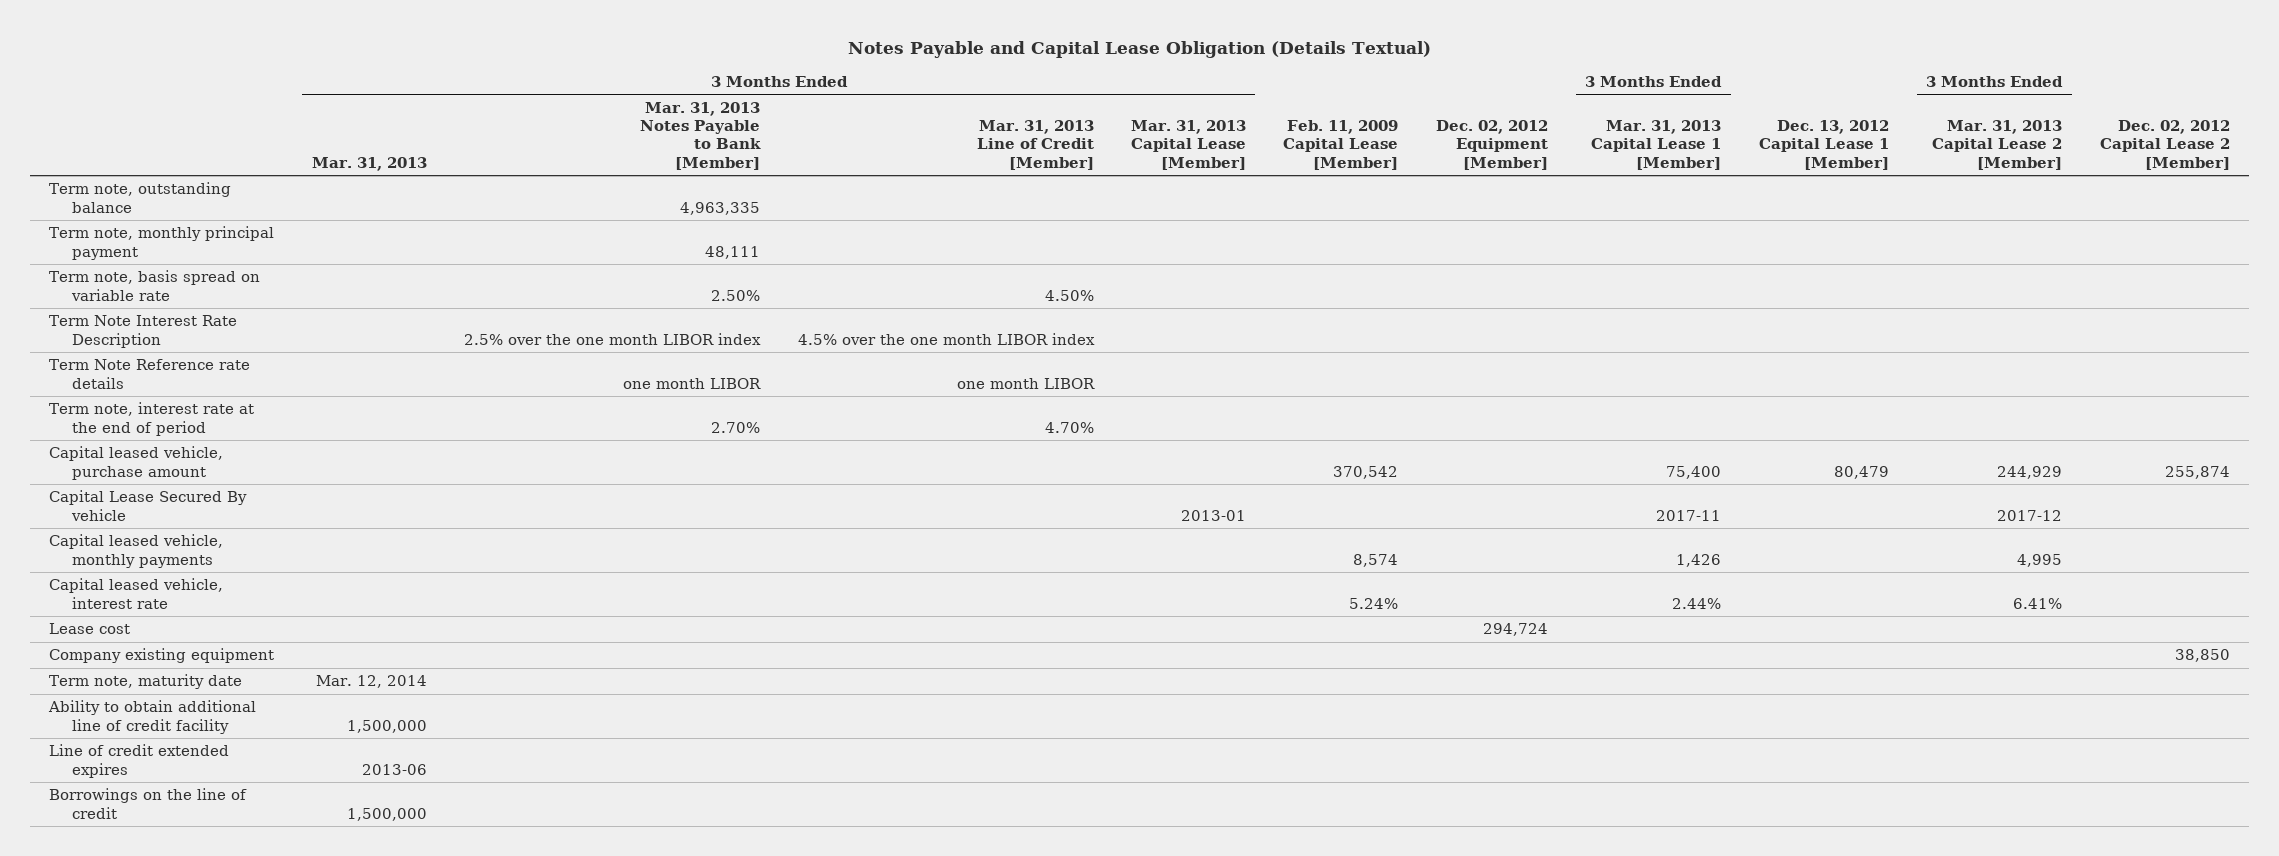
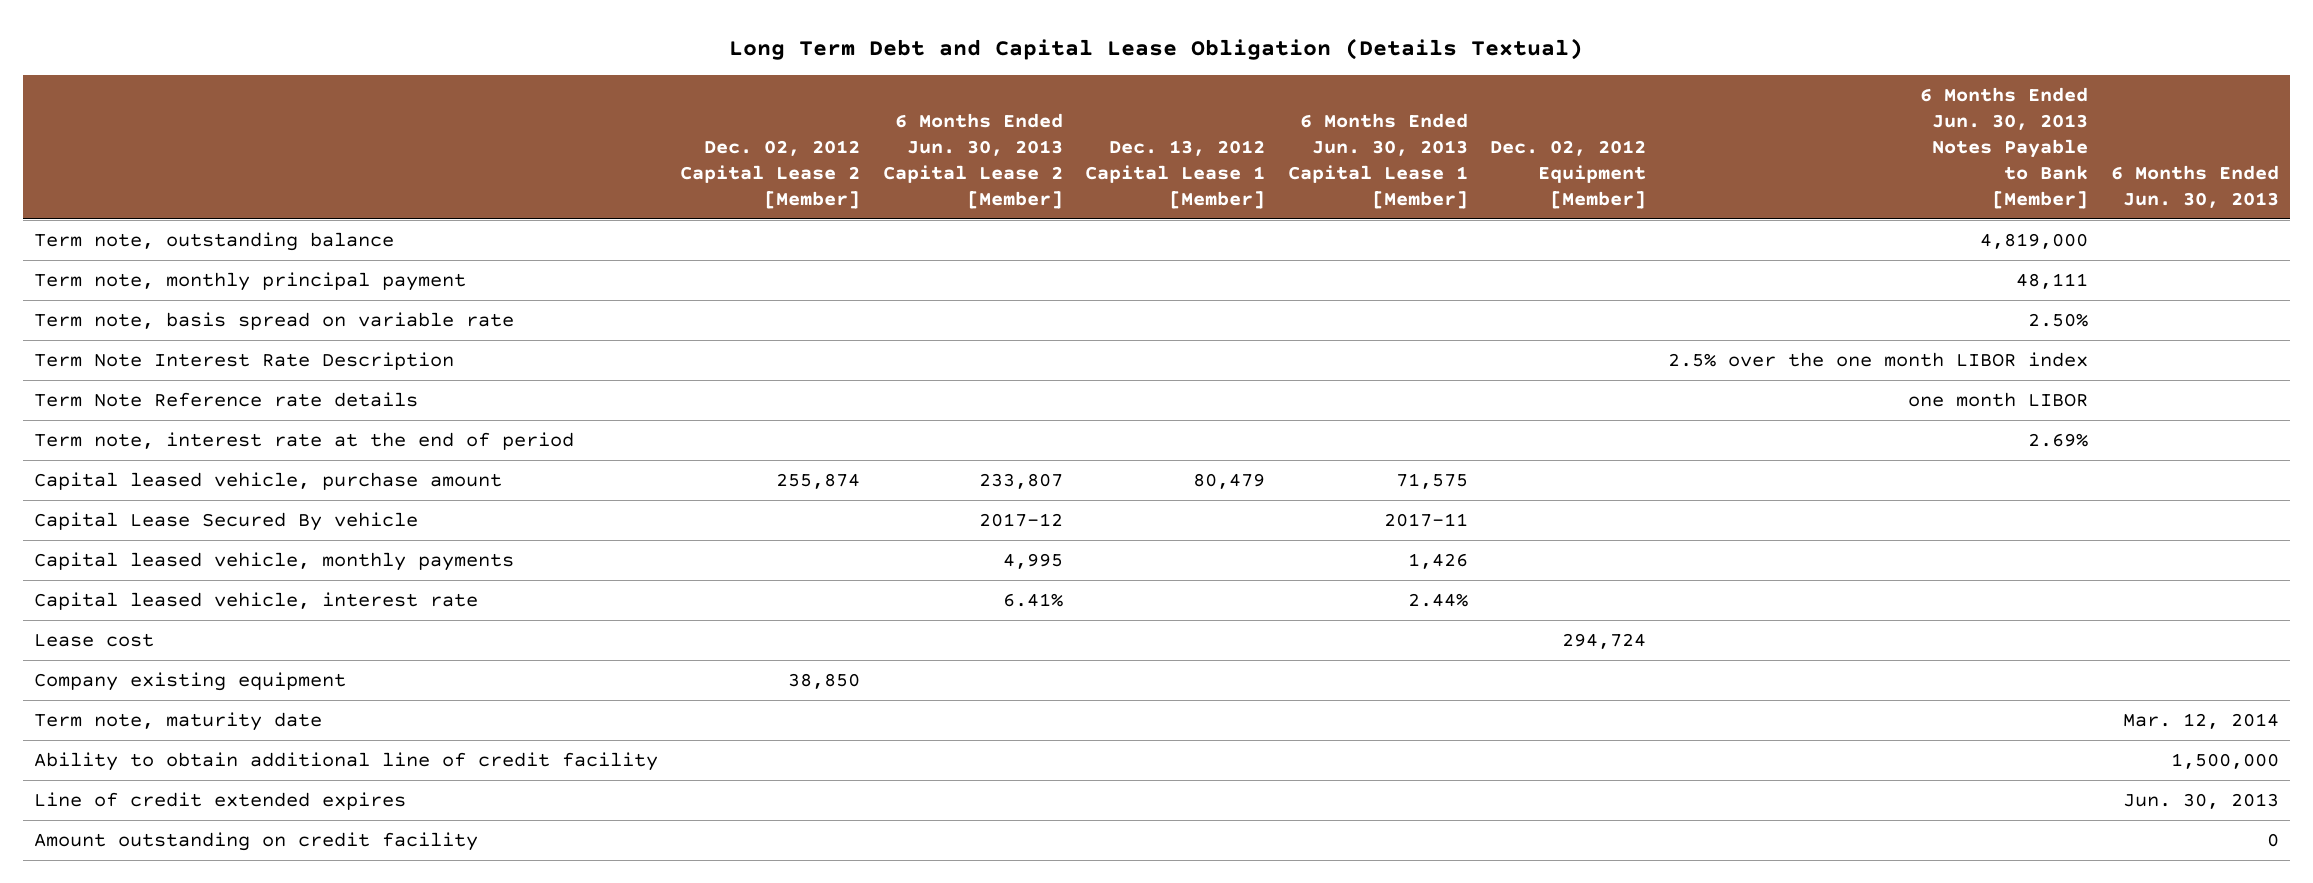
- Notes Payable and Capital Lease Obligation (Details Textual)
+ Long Term Debt and Capital Lease Obligation (Details Textual)
- | 3 Months Ended Mar. 31, 2013 | 3 Months Ended Mar. 31, 2013 Notes Payable to Bank [Member] | 3 Months Ended Mar. 31, 2013 Line of Credit [Member] | 3 Months Ended Mar. 31, 2013 Capital Lease [Member] | Feb. 11, 2009 Capital Lease [Member] | Dec. 02, 2012 Equipment [Member] | 3 Months Ended Mar. 31, 2013 Capital Lease 1 [Member] | Dec. 13, 2012 Capital Lease 1 [Member] | 3 Months Ended Mar. 31, 2013 Capital Lease 2 [Member] | Dec. 02, 2012 Capital Lease 2 [Member]
+ | Dec. 02, 2012 Capital Lease 2 [Member] | 6 Months Ended Jun. 30, 2013 Capital Lease 2 [Member] | Dec. 13, 2012 Capital Lease 1 [Member] | 6 Months Ended Jun. 30, 2013 Capital Lease 1 [Member] | Dec. 02, 2012 Equipment [Member] | 6 Months Ended Jun. 30, 2013 Notes Payable to Bank [Member] | 6 Months Ended Jun. 30, 2013
- Borrowings on the line of credit | 1,500,000 | | | | | | | | |
+ Amount outstanding on credit facility | | | | | | | 0

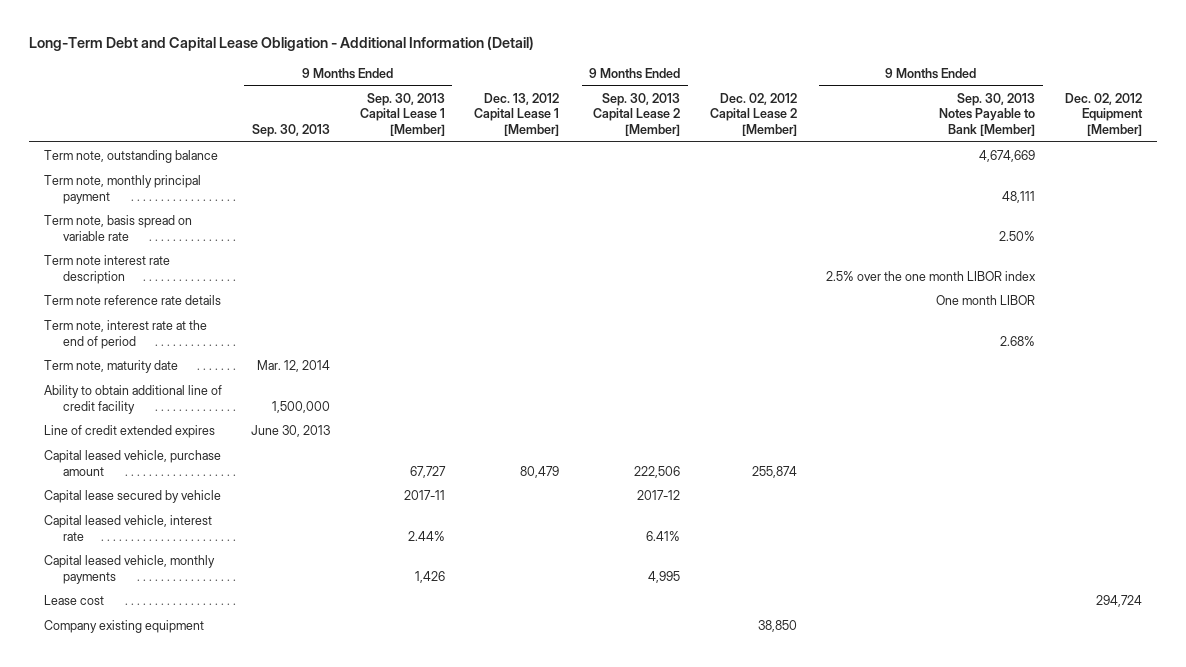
- Long Term Debt and Capital Lease Obligation (Details Textual)
+ Long-Term Debt and Capital Lease Obligation - Additional Information (Detail)
- | Dec. 02, 2012 Capital Lease 2 [Member] | 6 Months Ended Jun. 30, 2013 Capital Lease 2 [Member] | Dec. 13, 2012 Capital Lease 1 [Member] | 6 Months Ended Jun. 30, 2013 Capital Lease 1 [Member] | Dec. 02, 2012 Equipment [Member] | 6 Months Ended Jun. 30, 2013 Notes Payable to Bank [Member] | 6 Months Ended Jun. 30, 2013
+ | 9 Months Ended Sep. 30, 2013 | 9 Months Ended Sep. 30, 2013 Capital Lease 1 [Member] | Dec. 13, 2012 Capital Lease 1 [Member] | 9 Months Ended Sep. 30, 2013 Capital Lease 2 [Member] | Dec. 02, 2012 Capital Lease 2 [Member] | 9 Months Ended Sep. 30, 2013 Notes Payable to Bank [Member] | Dec. 02, 2012 Equipment [Member]
- Term Note Interest Rate Description | | | | | | 2.5% over the one month LIBOR index |
- Term Note Reference rate details | | | | | | one month LIBOR |
+ Term note interest rate description | | | | | | 2.5% over the one month LIBOR index |
+ Term note reference rate details | | | | | | One month LIBOR |
moved up: Term note, maturity date | Mar. 12, 2014 | | | | | |
moved up: Ability to obtain additional line of credit facility | 1,500,000 | | | | | |
moved up: Line of credit extended expires | June 30, 2013 | | | | | |
- Capital Lease Secured By vehicle | | 2017-12 | | 2017-11 | | |
+ Capital lease secured by vehicle | | 2017-11 | | 2017-12 | | |
moved down: Capital leased vehicle, monthly payments | | 1,426 | | 4,995 | | |
- Amount outstanding on credit facility | | | | | | | 0

